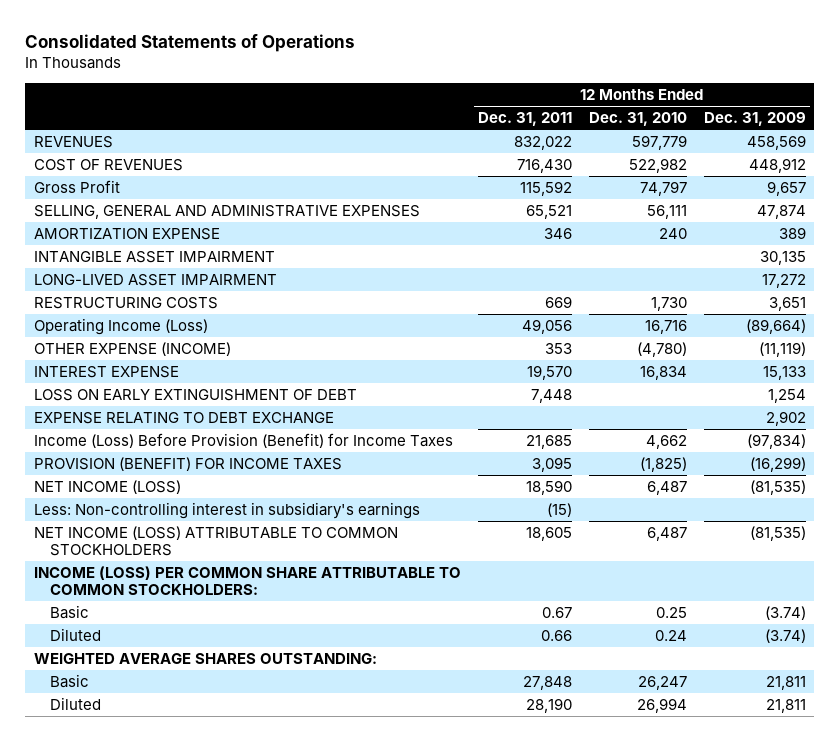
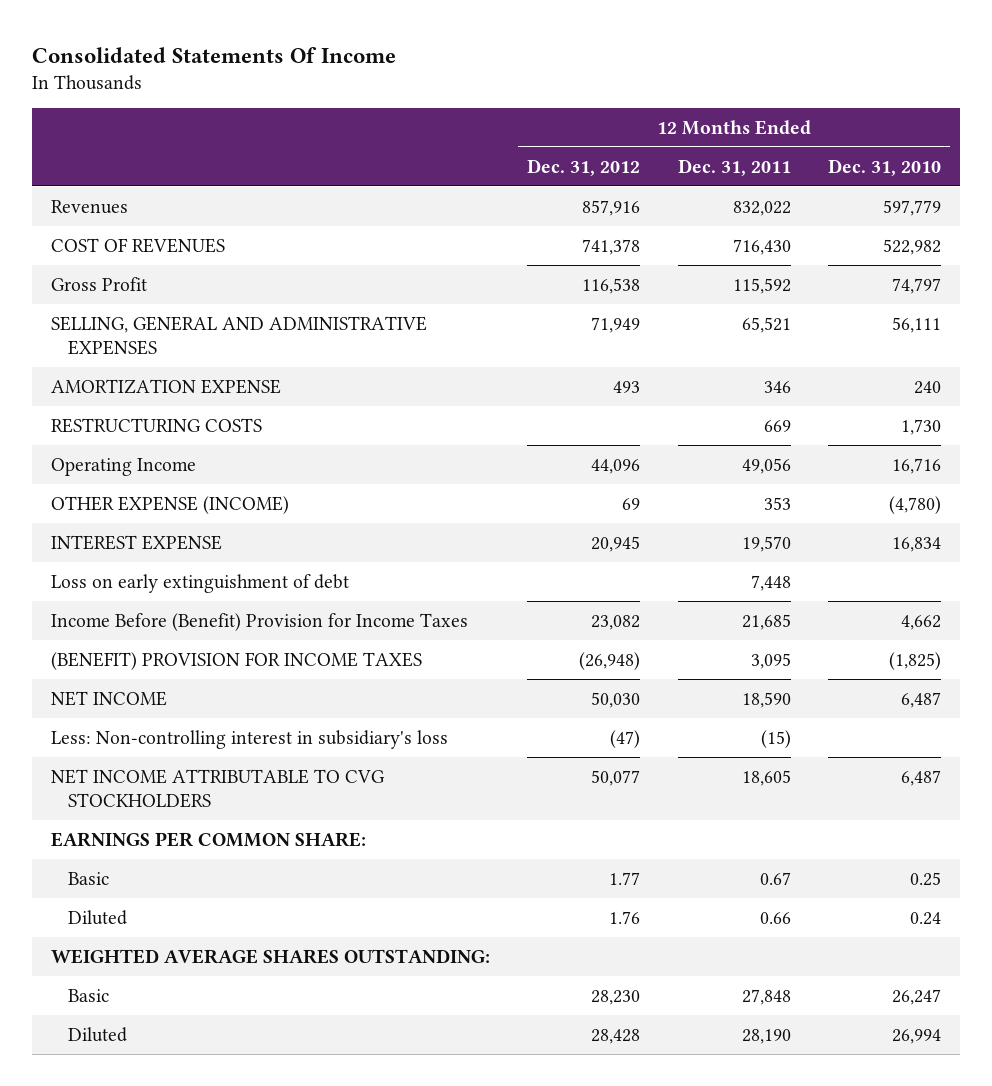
- Consolidated Statements of Operations
+ Consolidated Statements Of Income
- | 12 Months Ended Dec. 31, 2011 | 12 Months Ended Dec. 31, 2010 | 12 Months Ended Dec. 31, 2009
+ | 12 Months Ended Dec. 31, 2012 | 12 Months Ended Dec. 31, 2011 | 12 Months Ended Dec. 31, 2010
- REVENUES | 832,022 | 597,779 | 458,569
+ Revenues | 857,916 | 832,022 | 597,779
- INTANGIBLE ASSET IMPAIRMENT | | | 30,135
- LONG-LIVED ASSET IMPAIRMENT | | | 17,272
- Operating Income (Loss) | 49,056 | 16,716 | (89,664)
+ Operating Income | 44,096 | 49,056 | 16,716
- LOSS ON EARLY EXTINGUISHMENT OF DEBT | 7,448 | | 1,254
- EXPENSE RELATING TO DEBT EXCHANGE | | | 2,902
- Income (Loss) Before Provision (Benefit) for Income Taxes | 21,685 | 4,662 | (97,834)
- PROVISION (BENEFIT) FOR INCOME TAXES | 3,095 | (1,825) | (16,299)
- NET INCOME (LOSS) | 18,590 | 6,487 | (81,535)
- Less: Non-controlling interest in subsidiary's earnings | (15) | |
- NET INCOME (LOSS) ATTRIBUTABLE TO COMMON STOCKHOLDERS | 18,605 | 6,487 | (81,535)
- INCOME (LOSS) PER COMMON SHARE ATTRIBUTABLE TO COMMON STOCKHOLDERS:
+ Loss on early extinguishment of debt | | 7,448 |
+ Income Before (Benefit) Provision for Income Taxes | 23,082 | 21,685 | 4,662
+ (BENEFIT) PROVISION FOR INCOME TAXES | (26,948) | 3,095 | (1,825)
+ NET INCOME | 50,030 | 18,590 | 6,487
+ Less: Non-controlling interest in subsidiary's loss | (47) | (15) |
+ NET INCOME ATTRIBUTABLE TO CVG STOCKHOLDERS | 50,077 | 18,605 | 6,487
+ EARNINGS PER COMMON SHARE:

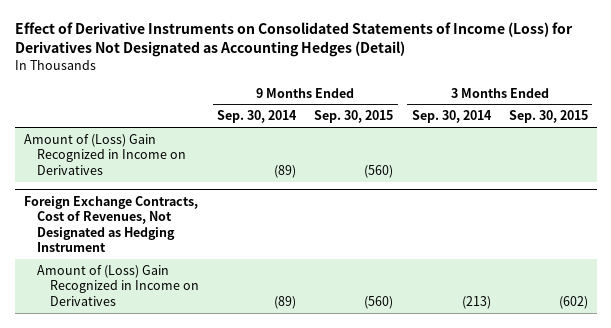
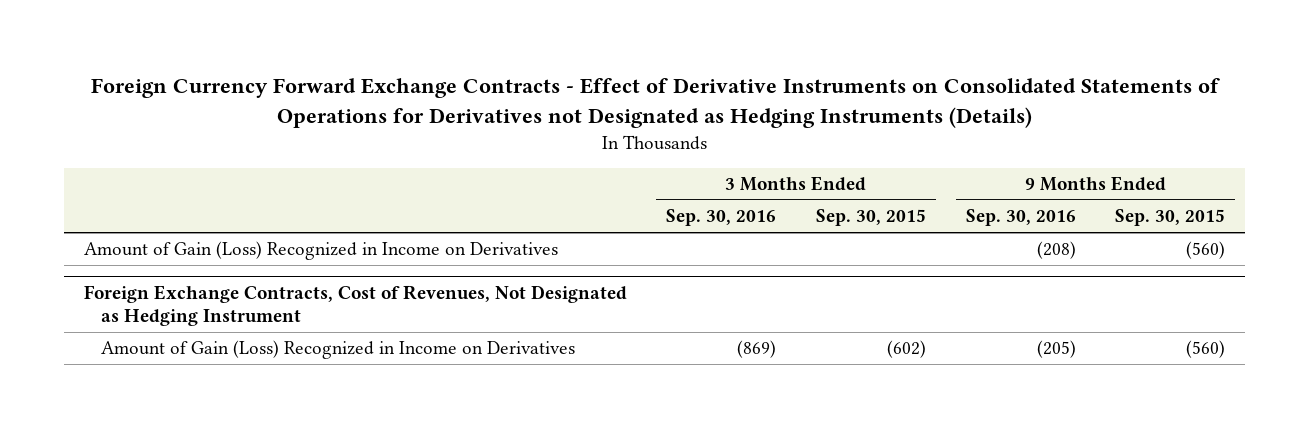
- Effect of Derivative Instruments on Consolidated Statements of Income (Loss) for Derivatives Not Designated as Accounting Hedges (Detail)
+ Foreign Currency Forward Exchange Contracts - Effect of Derivative Instruments on Consolidated Statements of Operations for Derivatives not Designated as Hedging Instruments (Details)
- | 9 Months Ended Sep. 30, 2014 | 9 Months Ended Sep. 30, 2015 | 3 Months Ended Sep. 30, 2014 | 3 Months Ended Sep. 30, 2015
+ | 3 Months Ended Sep. 30, 2016 | 3 Months Ended Sep. 30, 2015 | 9 Months Ended Sep. 30, 2016 | 9 Months Ended Sep. 30, 2015
- Amount of (Loss) Gain Recognized in Income on Derivatives | (89) | (560) | |
+ Amount of Gain (Loss) Recognized in Income on Derivatives | | | (208) | (560)
@ Foreign Exchange Contracts, Cost of Revenues, Not Designated as Hedging Instrument
- Amount of (Loss) Gain Recognized in Income on Derivatives | (89) | (560) | (213) | (602)
+ Amount of Gain (Loss) Recognized in Income on Derivatives | (869) | (602) | (205) | (560)

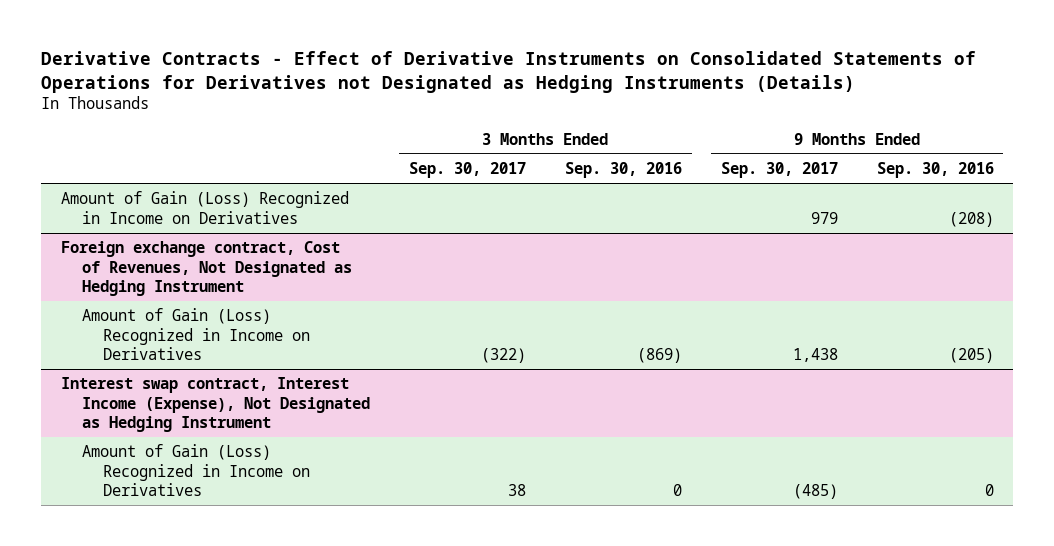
- Foreign Currency Forward Exchange Contracts - Effect of Derivative Instruments on Consolidated Statements of Operations for Derivatives not Designated as Hedging Instruments (Details)
+ Derivative Contracts - Effect of Derivative Instruments on Consolidated Statements of Operations for Derivatives not Designated as Hedging Instruments (Details)
- | 3 Months Ended Sep. 30, 2016 | 3 Months Ended Sep. 30, 2015 | 9 Months Ended Sep. 30, 2016 | 9 Months Ended Sep. 30, 2015
+ | 3 Months Ended Sep. 30, 2017 | 3 Months Ended Sep. 30, 2016 | 9 Months Ended Sep. 30, 2017 | 9 Months Ended Sep. 30, 2016
- Foreign Exchange Contracts, Cost of Revenues, Not Designated as Hedging Instrument
+ Foreign exchange contract, Cost of Revenues, Not Designated as Hedging Instrument
+ Interest swap contract, Interest Income (Expense), Not Designated as Hedging Instrument
+ Amount of Gain (Loss) Recognized in Income on Derivatives | 38 | 0 | (485) | 0

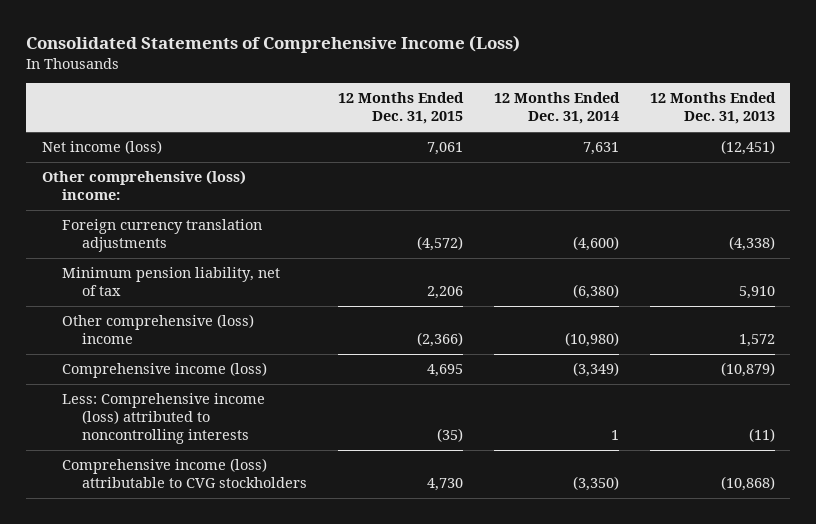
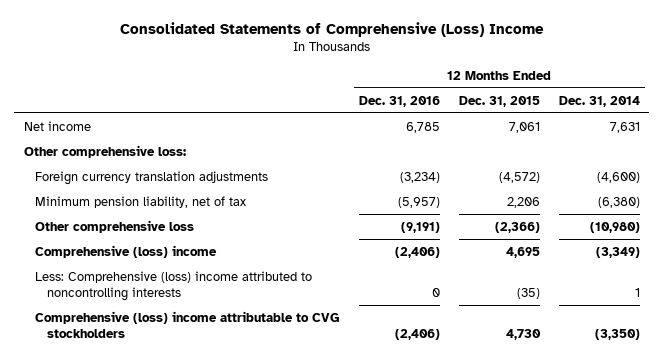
- Consolidated Statements of Comprehensive Income (Loss)
+ Consolidated Statements of Comprehensive (Loss) Income
- | 12 Months Ended Dec. 31, 2015 | 12 Months Ended Dec. 31, 2014 | 12 Months Ended Dec. 31, 2013
+ | 12 Months Ended Dec. 31, 2016 | 12 Months Ended Dec. 31, 2015 | 12 Months Ended Dec. 31, 2014
- Net income (loss) | 7,061 | 7,631 | (12,451)
- Other comprehensive (loss) income:
+ Net income | 6,785 | 7,061 | 7,631
+ Other comprehensive loss:
- Other comprehensive (loss) income | (2,366) | (10,980) | 1,572
- Comprehensive income (loss) | 4,695 | (3,349) | (10,879)
- Less: Comprehensive income (loss) attributed to noncontrolling interests | (35) | 1 | (11)
- Comprehensive income (loss) attributable to CVG stockholders | 4,730 | (3,350) | (10,868)
+ Other comprehensive loss | (9,191) | (2,366) | (10,980)
+ Comprehensive (loss) income | (2,406) | 4,695 | (3,349)
+ Less: Comprehensive (loss) income attributed to noncontrolling interests | 0 | (35) | 1
+ Comprehensive (loss) income attributable to CVG stockholders | (2,406) | 4,730 | (3,350)

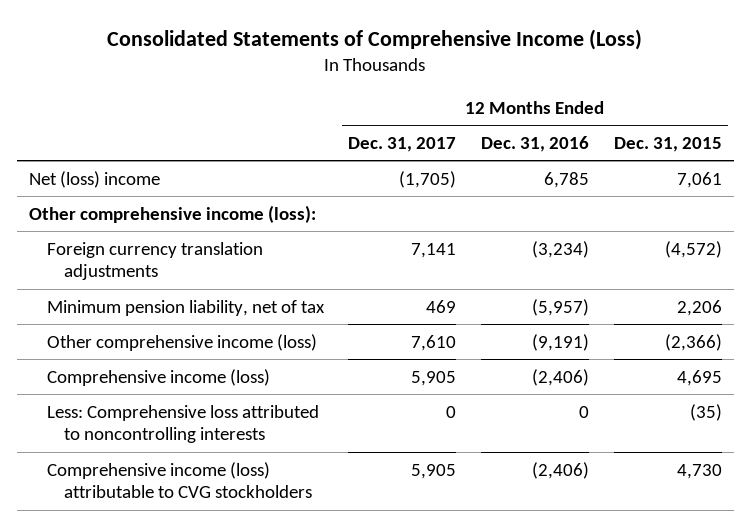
- Consolidated Statements of Comprehensive (Loss) Income
+ Consolidated Statements of Comprehensive Income (Loss)
- | 12 Months Ended Dec. 31, 2016 | 12 Months Ended Dec. 31, 2015 | 12 Months Ended Dec. 31, 2014
+ | 12 Months Ended Dec. 31, 2017 | 12 Months Ended Dec. 31, 2016 | 12 Months Ended Dec. 31, 2015
- Net income | 6,785 | 7,061 | 7,631
- Other comprehensive loss:
+ Net (loss) income | (1,705) | 6,785 | 7,061
+ Other comprehensive income (loss):
- Other comprehensive loss | (9,191) | (2,366) | (10,980)
- Comprehensive (loss) income | (2,406) | 4,695 | (3,349)
- Less: Comprehensive (loss) income attributed to noncontrolling interests | 0 | (35) | 1
- Comprehensive (loss) income attributable to CVG stockholders | (2,406) | 4,730 | (3,350)
+ Other comprehensive income (loss) | 7,610 | (9,191) | (2,366)
+ Comprehensive income (loss) | 5,905 | (2,406) | 4,695
+ Less: Comprehensive loss attributed to noncontrolling interests | 0 | 0 | (35)
+ Comprehensive income (loss) attributable to CVG stockholders | 5,905 | (2,406) | 4,730

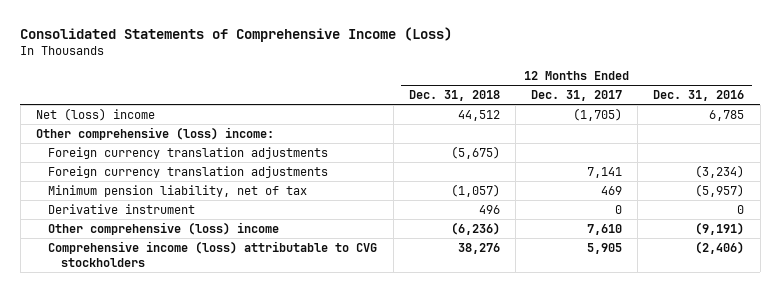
- | 12 Months Ended Dec. 31, 2017 | 12 Months Ended Dec. 31, 2016 | 12 Months Ended Dec. 31, 2015
+ | 12 Months Ended Dec. 31, 2018 | 12 Months Ended Dec. 31, 2017 | 12 Months Ended Dec. 31, 2016
- Other comprehensive income (loss):
+ Other comprehensive (loss) income:
+ Foreign currency translation adjustments | (5,675) | |
- Other comprehensive income (loss) | 7,610 | (9,191) | (2,366)
- Comprehensive income (loss) | 5,905 | (2,406) | 4,695
- Less: Comprehensive loss attributed to noncontrolling interests | 0 | 0 | (35)
+ Derivative instrument | 496 | 0 | 0
+ Other comprehensive (loss) income | (6,236) | 7,610 | (9,191)

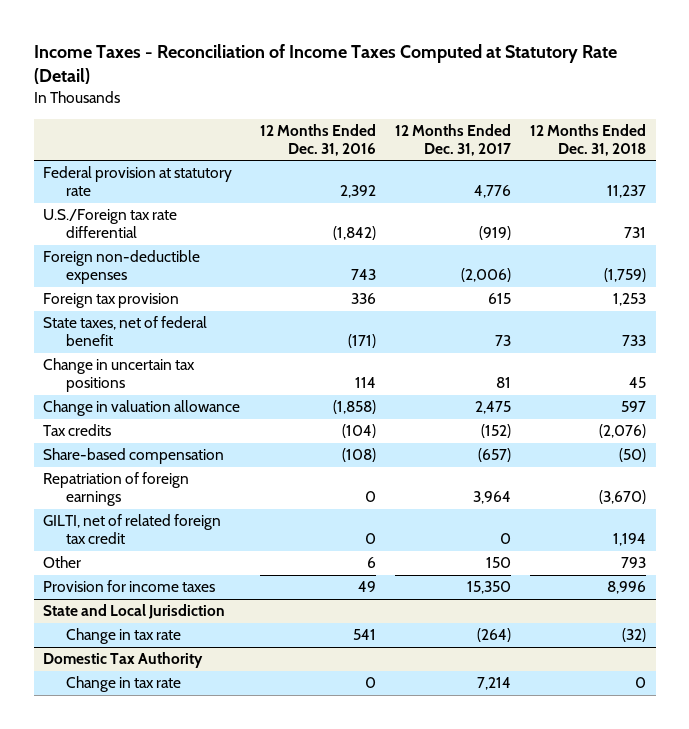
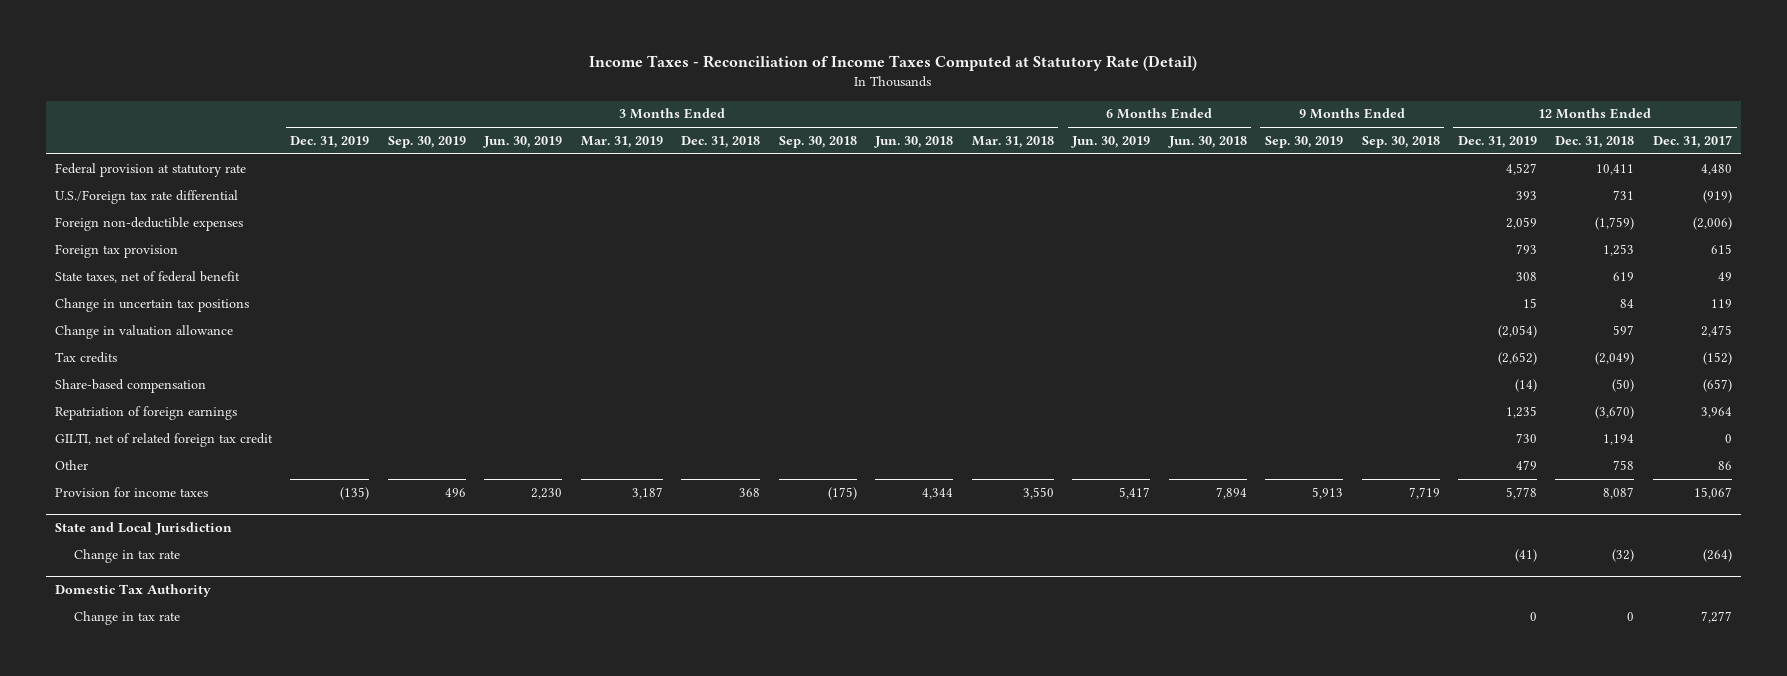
- | 12 Months Ended Dec. 31, 2016 | 12 Months Ended Dec. 31, 2017 | 12 Months Ended Dec. 31, 2018
+ | 3 Months Ended Dec. 31, 2019 | 3 Months Ended Sep. 30, 2019 | 3 Months Ended Jun. 30, 2019 | 3 Months Ended Mar. 31, 2019 | 3 Months Ended Dec. 31, 2018 | 3 Months Ended Sep. 30, 2018 | 3 Months Ended Jun. 30, 2018 | 3 Months Ended Mar. 31, 2018 | 6 Months Ended Jun. 30, 2019 | 6 Months Ended Jun. 30, 2018 | 9 Months Ended Sep. 30, 2019 | 9 Months Ended Sep. 30, 2018 | 12 Months Ended Dec. 31, 2019 | 12 Months Ended Dec. 31, 2018 | 12 Months Ended Dec. 31, 2017
- Federal provision at statutory rate | 2,392 | 4,776 | 11,237
+ Federal provision at statutory rate | | | | | | | | | | | | | 4,527 | 10,411 | 4,480
- State taxes, net of federal benefit | (171) | 73 | 733
- Change in uncertain tax positions | 114 | 81 | 45
+ State taxes, net of federal benefit | | | | | | | | | | | | | 308 | 619 | 49
+ Change in uncertain tax positions | | | | | | | | | | | | | 15 | 84 | 119
- Tax credits | (104) | (152) | (2,076)
+ Tax credits | | | | | | | | | | | | | (2,652) | (2,049) | (152)
- Other | 6 | 150 | 793
- Provision for income taxes | 49 | 15,350 | 8,996
+ Other | | | | | | | | | | | | | 479 | 758 | 86
+ Provision for income taxes | (135) | 496 | 2,230 | 3,187 | 368 | (175) | 4,344 | 3,550 | 5,417 | 7,894 | 5,913 | 7,719 | 5,778 | 8,087 | 15,067
@ Domestic Tax Authority
- Change in tax rate | 0 | 7,214 | 0
+ Change in tax rate | | | | | | | | | | | | | 0 | 0 | 7,277

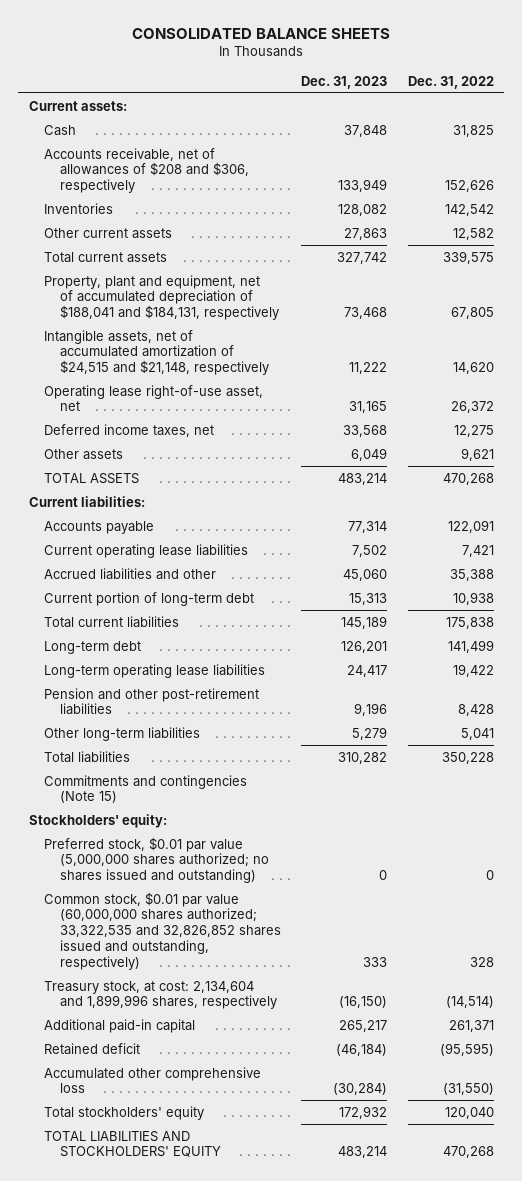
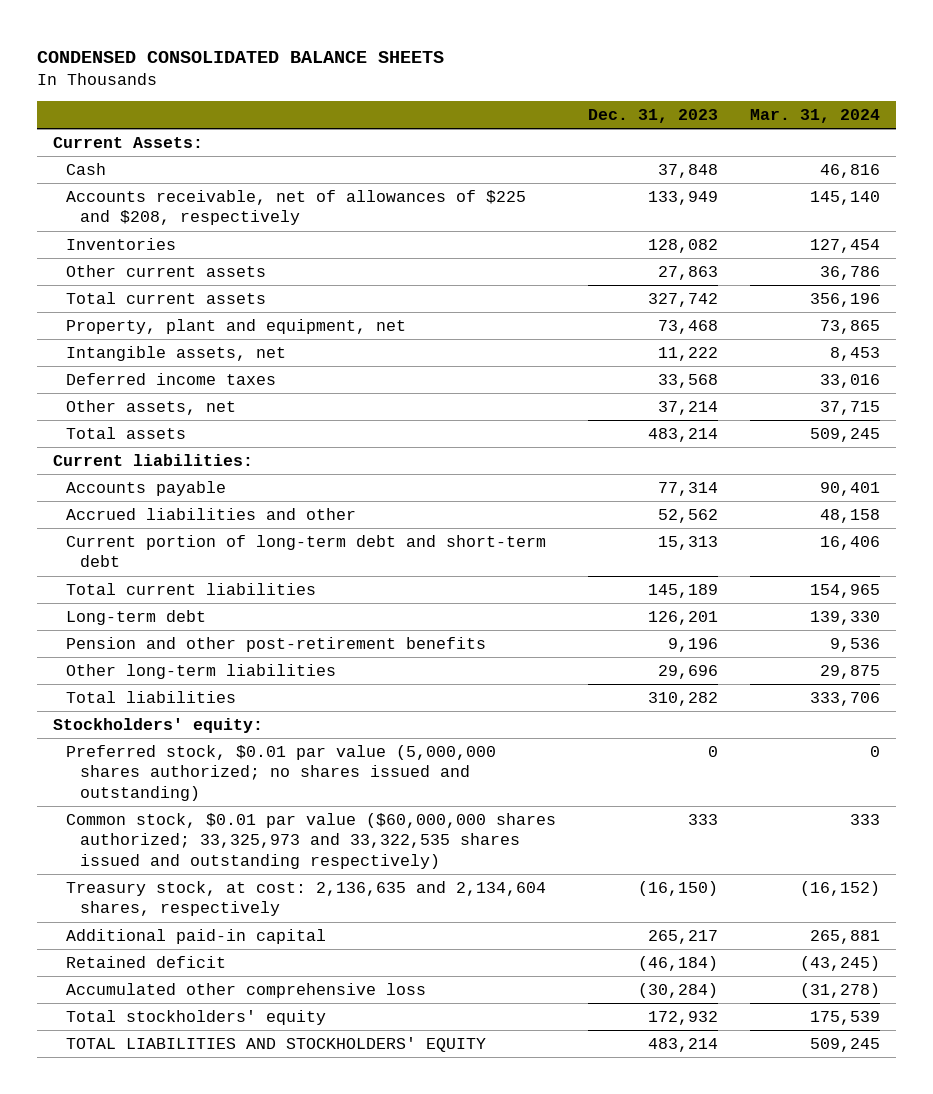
- CONSOLIDATED BALANCE SHEETS
+ CONDENSED CONSOLIDATED BALANCE SHEETS
- | Dec. 31, 2023 | Dec. 31, 2022
+ | Dec. 31, 2023 | Mar. 31, 2024
- Current assets:
+ Current Assets:
- Accounts receivable, net of allowances of $208 and $306, respectively | 133,949 | 152,626
+ Accounts receivable, net of allowances of $225 and $208, respectively | 133,949 | 145,140
- Property, plant and equipment, net of accumulated depreciation of $188,041 and $184,131, respectively | 73,468 | 67,805
- Intangible assets, net of accumulated amortization of $24,515 and $21,148, respectively | 11,222 | 14,620
- Operating lease right-of-use asset, net | 31,165 | 26,372
- Deferred income taxes, net | 33,568 | 12,275
- Other assets | 6,049 | 9,621
- TOTAL ASSETS | 483,214 | 470,268
+ Property, plant and equipment, net | 73,468 | 73,865
+ Intangible assets, net | 11,222 | 8,453
+ Deferred income taxes | 33,568 | 33,016
+ Other assets, net | 37,214 | 37,715
+ Total assets | 483,214 | 509,245
- Current operating lease liabilities | 7,502 | 7,421
- Accrued liabilities and other | 45,060 | 35,388
- Current portion of long-term debt | 15,313 | 10,938
+ Accrued liabilities and other | 52,562 | 48,158
+ Current portion of long-term debt and short-term debt | 15,313 | 16,406
- Long-term operating lease liabilities | 24,417 | 19,422
- Pension and other post-retirement liabilities | 9,196 | 8,428
- Other long-term liabilities | 5,279 | 5,041
+ Pension and other post-retirement benefits | 9,196 | 9,536
+ Other long-term liabilities | 29,696 | 29,875
- Commitments and contingencies (Note 15)
- Common stock, $0.01 par value (60,000,000 shares authorized; 33,322,535 and 32,826,852 shares issued and outstanding, respectively) | 333 | 328
- Treasury stock, at cost: 2,134,604 and 1,899,996 shares, respectively | (16,150) | (14,514)
+ Common stock, $0.01 par value ($60,000,000 shares authorized; 33,325,973 and 33,322,535 shares issued and outstanding respectively) | 333 | 333
+ Treasury stock, at cost: 2,136,635 and 2,134,604 shares, respectively | (16,150) | (16,152)

